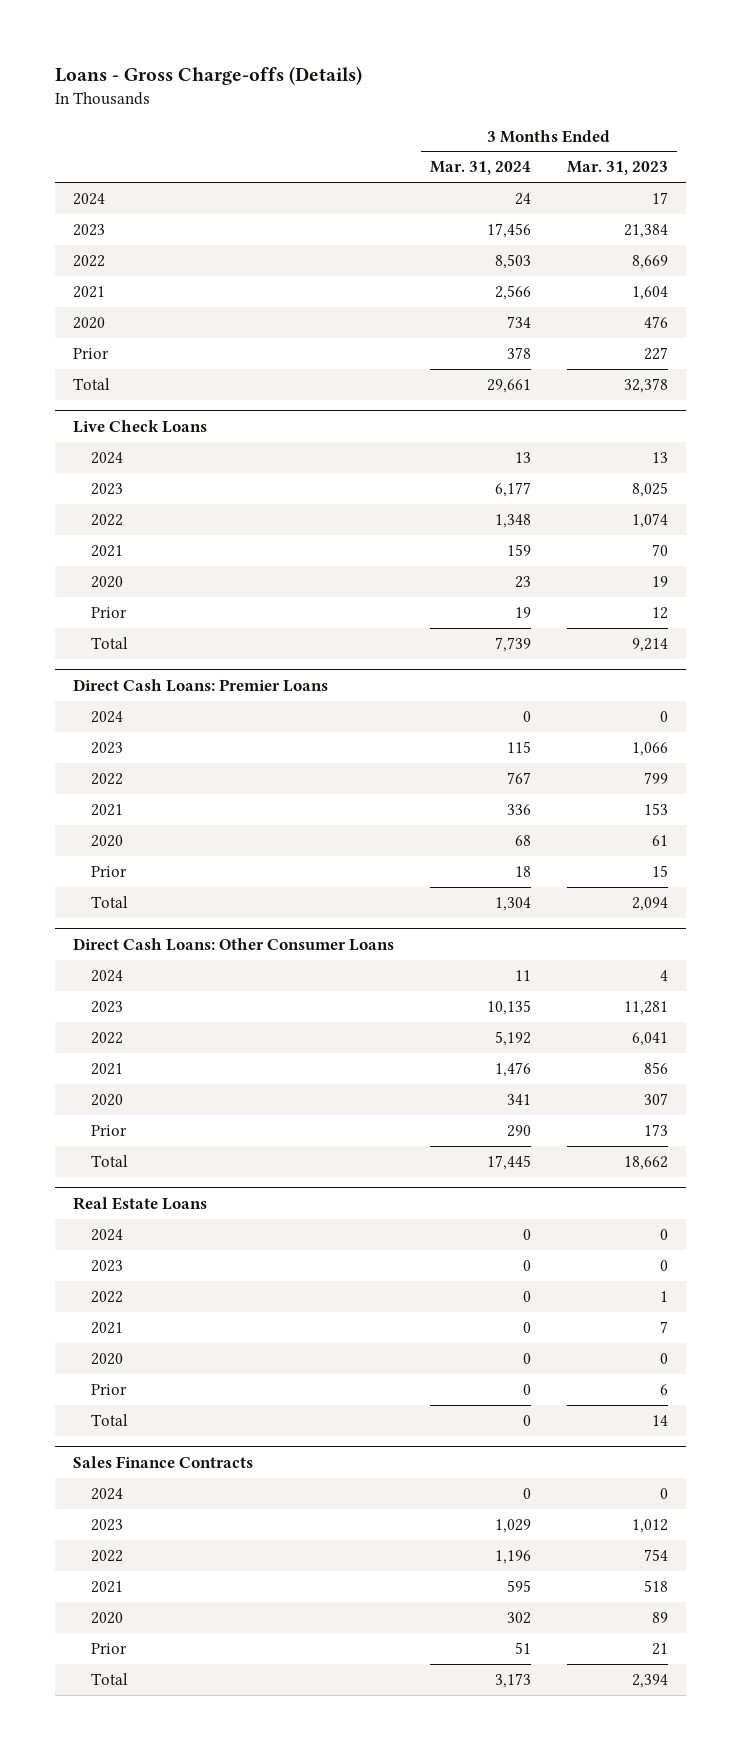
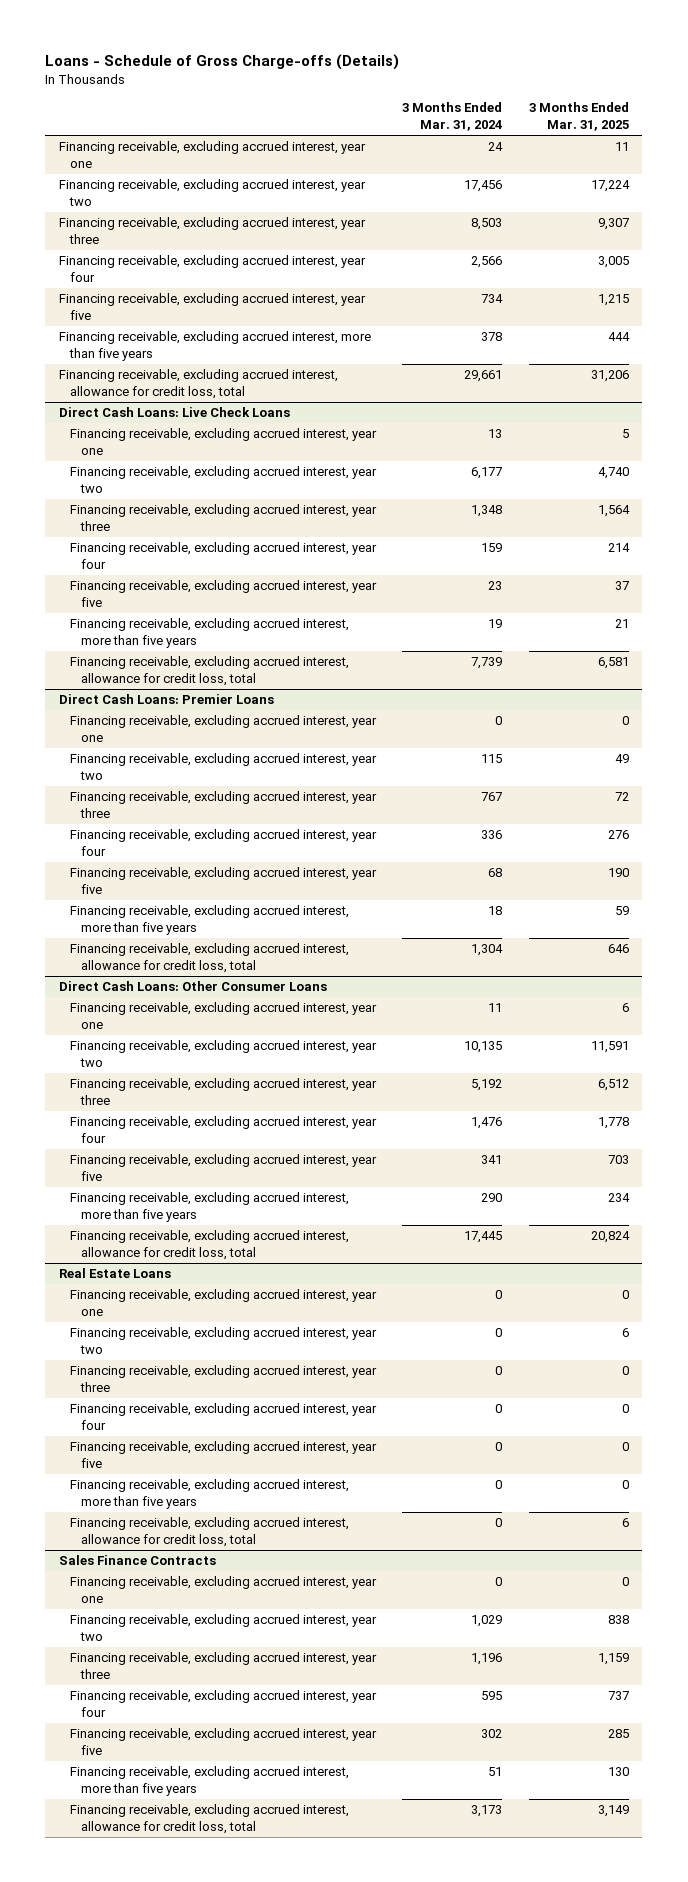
- Loans - Gross Charge-offs (Details)
+ Loans - Schedule of Gross Charge-offs (Details)
- | 3 Months Ended Mar. 31, 2024 | 3 Months Ended Mar. 31, 2023
+ | 3 Months Ended Mar. 31, 2024 | 3 Months Ended Mar. 31, 2025
- 2024 | 24 | 17
- 2023 | 17,456 | 21,384
- 2022 | 8,503 | 8,669
- 2021 | 2,566 | 1,604
- 2020 | 734 | 476
- Prior | 378 | 227
- Total | 29,661 | 32,378
- Live Check Loans
- 2024 | 13 | 13
- 2023 | 6,177 | 8,025
- 2022 | 1,348 | 1,074
- 2021 | 159 | 70
- 2020 | 23 | 19
- Prior | 19 | 12
- Total | 7,739 | 9,214
+ Financing receivable, excluding accrued interest, year one | 24 | 11
+ Financing receivable, excluding accrued interest, year two | 17,456 | 17,224
+ Financing receivable, excluding accrued interest, year three | 8,503 | 9,307
+ Financing receivable, excluding accrued interest, year four | 2,566 | 3,005
+ Financing receivable, excluding accrued interest, year five | 734 | 1,215
+ Financing receivable, excluding accrued interest, more than five years | 378 | 444
+ Financing receivable, excluding accrued interest, allowance for credit loss, total | 29,661 | 31,206
+ Direct Cash Loans: Live Check Loans
+ Financing receivable, excluding accrued interest, year one | 13 | 5
+ Financing receivable, excluding accrued interest, year two | 6,177 | 4,740
+ Financing receivable, excluding accrued interest, year three | 1,348 | 1,564
+ Financing receivable, excluding accrued interest, year four | 159 | 214
+ Financing receivable, excluding accrued interest, year five | 23 | 37
+ Financing receivable, excluding accrued interest, more than five years | 19 | 21
+ Financing receivable, excluding accrued interest, allowance for credit loss, total | 7,739 | 6,581
@ Direct Cash Loans: Premier Loans
- 2024 | 0 | 0
- 2023 | 115 | 1,066
- 2022 | 767 | 799
- 2021 | 336 | 153
- 2020 | 68 | 61
- Prior | 18 | 15
- Total | 1,304 | 2,094
+ Financing receivable, excluding accrued interest, year one | 0 | 0
+ Financing receivable, excluding accrued interest, year two | 115 | 49
+ Financing receivable, excluding accrued interest, year three | 767 | 72
+ Financing receivable, excluding accrued interest, year four | 336 | 276
+ Financing receivable, excluding accrued interest, year five | 68 | 190
+ Financing receivable, excluding accrued interest, more than five years | 18 | 59
+ Financing receivable, excluding accrued interest, allowance for credit loss, total | 1,304 | 646
@ Direct Cash Loans: Other Consumer Loans
- 2024 | 11 | 4
- 2023 | 10,135 | 11,281
- 2022 | 5,192 | 6,041
- 2021 | 1,476 | 856
- 2020 | 341 | 307
- Prior | 290 | 173
- Total | 17,445 | 18,662
+ Financing receivable, excluding accrued interest, year one | 11 | 6
+ Financing receivable, excluding accrued interest, year two | 10,135 | 11,591
+ Financing receivable, excluding accrued interest, year three | 5,192 | 6,512
+ Financing receivable, excluding accrued interest, year four | 1,476 | 1,778
+ Financing receivable, excluding accrued interest, year five | 341 | 703
+ Financing receivable, excluding accrued interest, more than five years | 290 | 234
+ Financing receivable, excluding accrued interest, allowance for credit loss, total | 17,445 | 20,824
@ Real Estate Loans
- 2024 | 0 | 0
- 2023 | 0 | 0
- 2022 | 0 | 1
- 2021 | 0 | 7
- 2020 | 0 | 0
- Prior | 0 | 6
- Total | 0 | 14
+ Financing receivable, excluding accrued interest, year one | 0 | 0
+ Financing receivable, excluding accrued interest, year two | 0 | 6
+ Financing receivable, excluding accrued interest, year three | 0 | 0
+ Financing receivable, excluding accrued interest, year four | 0 | 0
+ Financing receivable, excluding accrued interest, year five | 0 | 0
+ Financing receivable, excluding accrued interest, more than five years | 0 | 0
+ Financing receivable, excluding accrued interest, allowance for credit loss, total | 0 | 6
@ Sales Finance Contracts
- 2024 | 0 | 0
- 2023 | 1,029 | 1,012
- 2022 | 1,196 | 754
- 2021 | 595 | 518
- 2020 | 302 | 89
- Prior | 51 | 21
- Total | 3,173 | 2,394
+ Financing receivable, excluding accrued interest, year one | 0 | 0
+ Financing receivable, excluding accrued interest, year two | 1,029 | 838
+ Financing receivable, excluding accrued interest, year three | 1,196 | 1,159
+ Financing receivable, excluding accrued interest, year four | 595 | 737
+ Financing receivable, excluding accrued interest, year five | 302 | 285
+ Financing receivable, excluding accrued interest, more than five years | 51 | 130
+ Financing receivable, excluding accrued interest, allowance for credit loss, total | 3,173 | 3,149

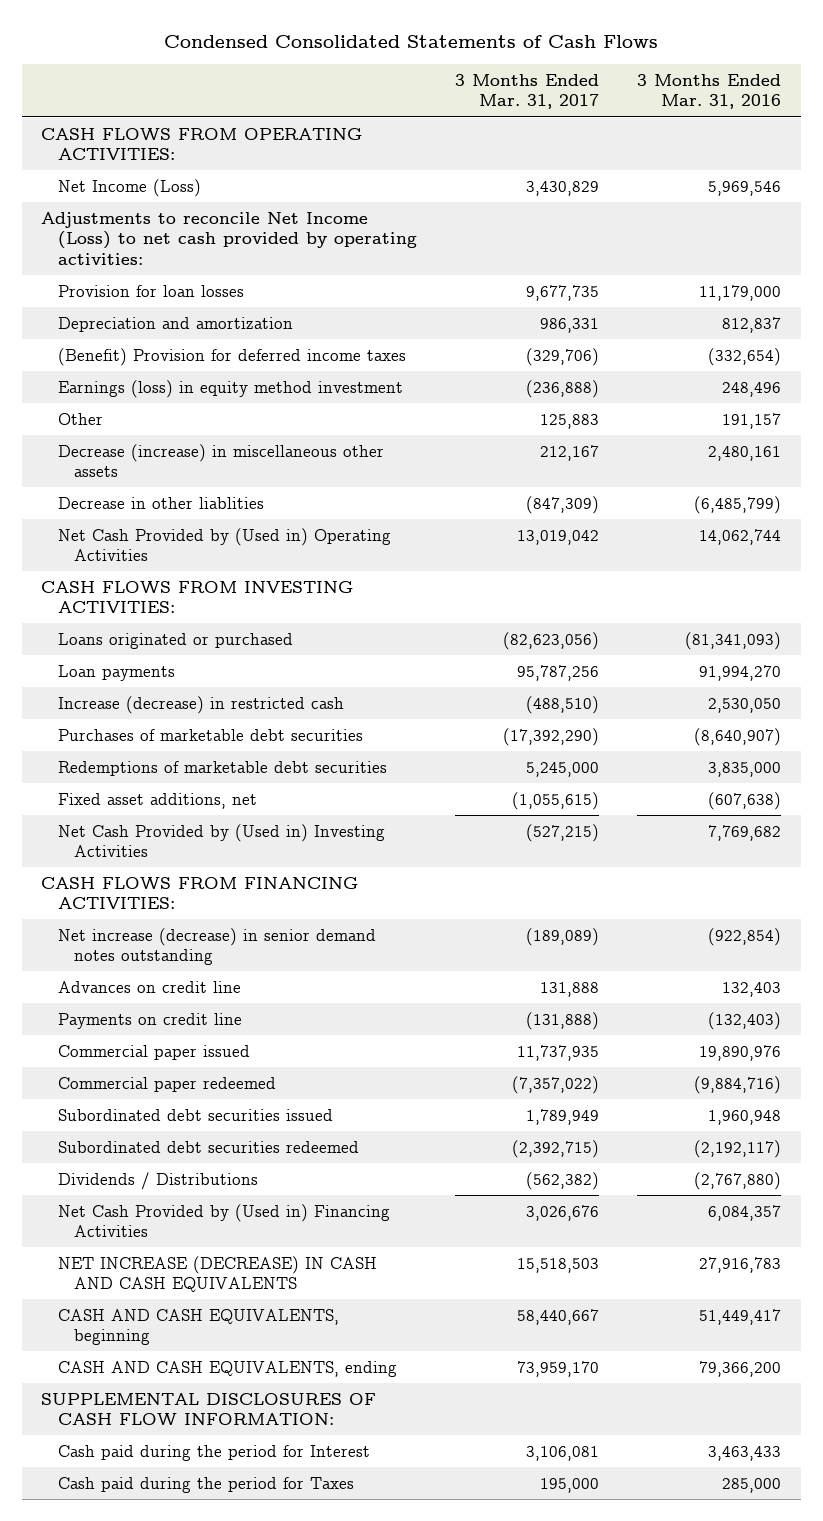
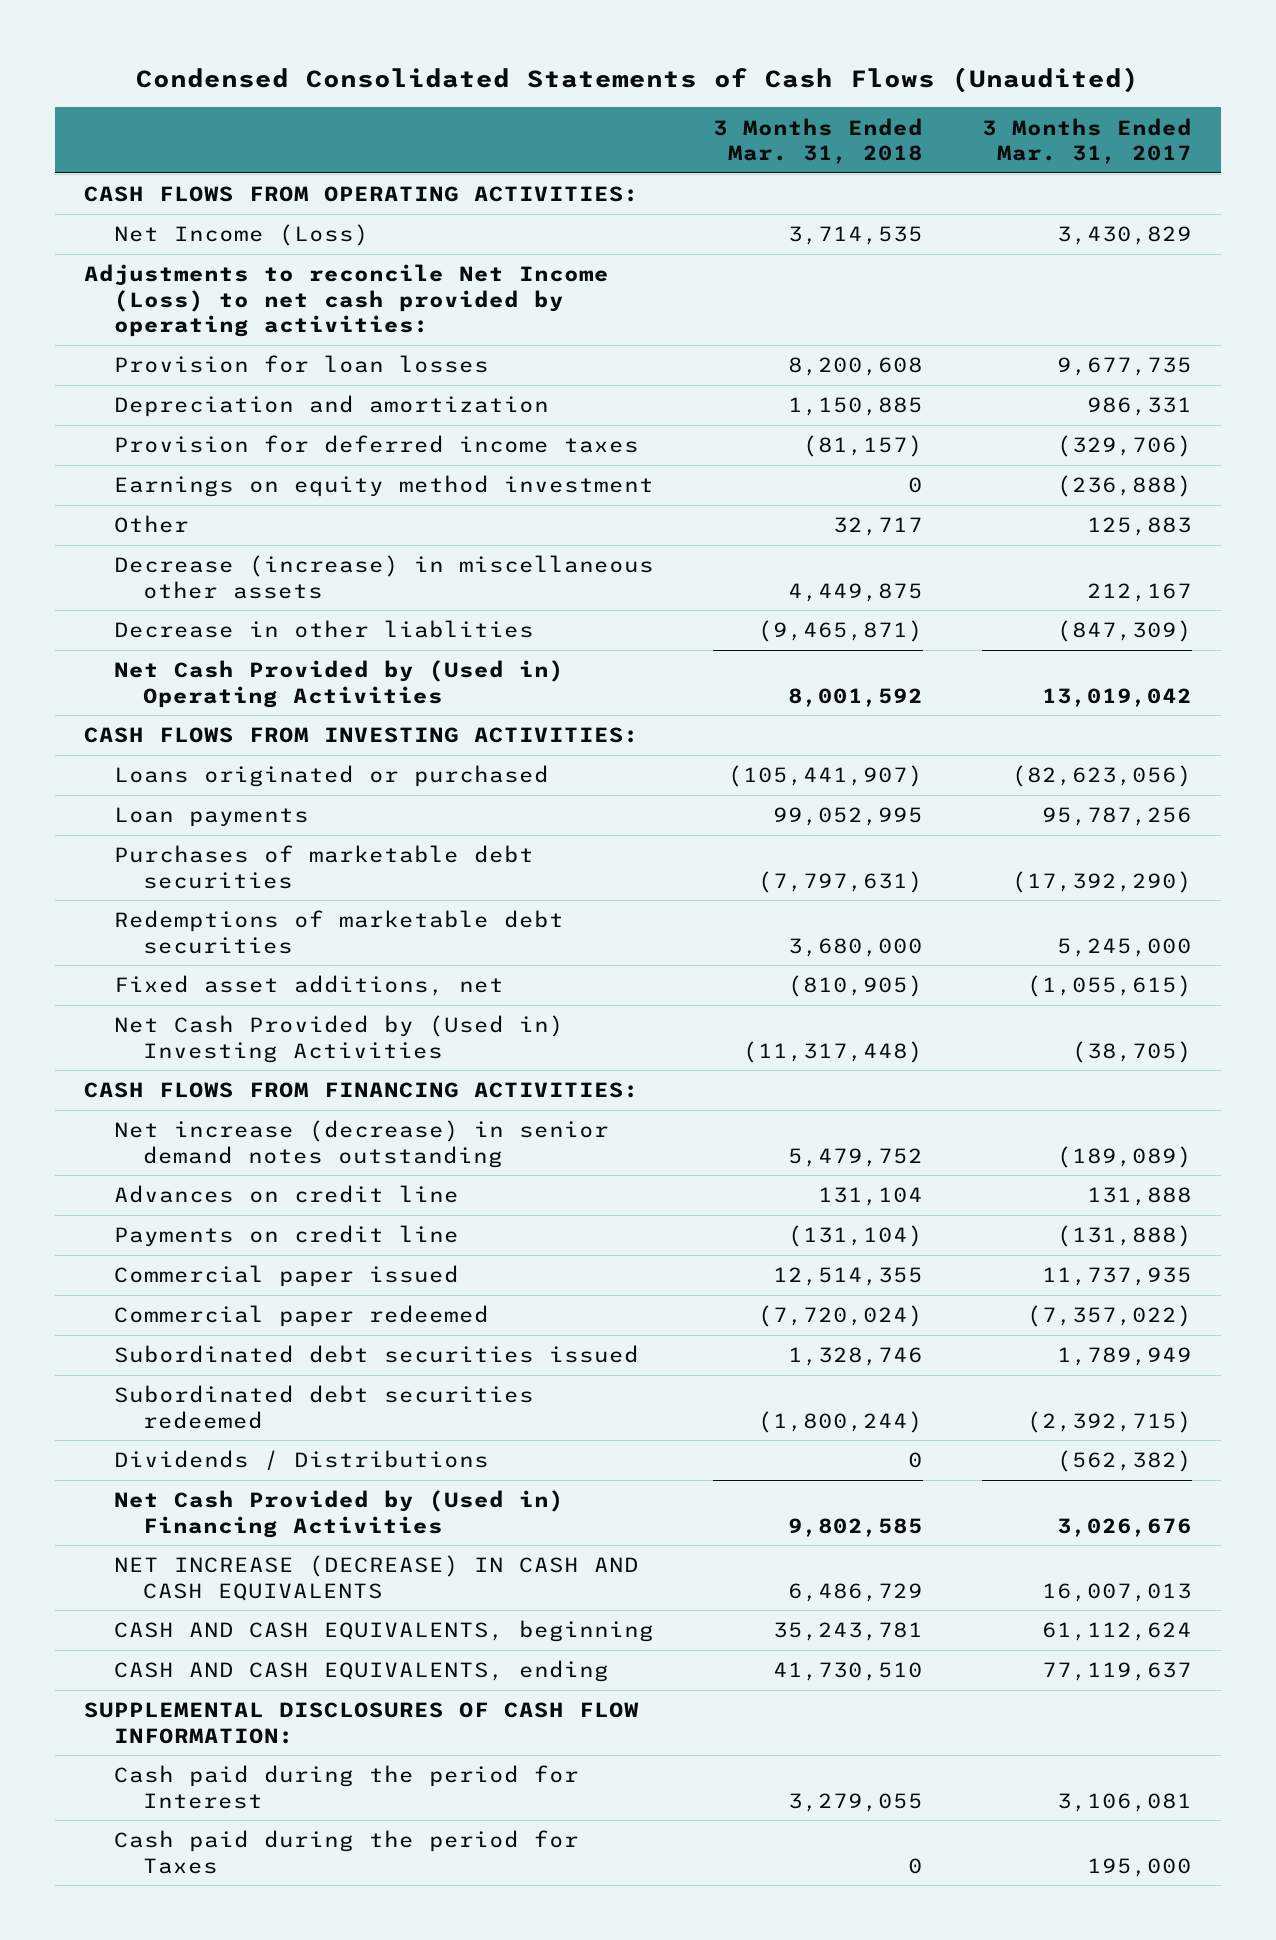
- Condensed Consolidated Statements of Cash Flows
+ Condensed Consolidated Statements of Cash Flows (Unaudited)
- | 3 Months Ended Mar. 31, 2017 | 3 Months Ended Mar. 31, 2016
+ | 3 Months Ended Mar. 31, 2018 | 3 Months Ended Mar. 31, 2017
- (Benefit) Provision for deferred income taxes | (329,706) | (332,654)
- Earnings (loss) in equity method investment | (236,888) | 248,496
+ Provision for deferred income taxes | (81,157) | (329,706)
+ Earnings on equity method investment | 0 | (236,888)
- Increase (decrease) in restricted cash | (488,510) | 2,530,050
- Net Cash Provided by (Used in) Investing Activities | (527,215) | 7,769,682
+ Net Cash Provided by (Used in) Investing Activities | (11,317,448) | (38,705)
- NET INCREASE (DECREASE) IN CASH AND CASH EQUIVALENTS | 15,518,503 | 27,916,783
- CASH AND CASH EQUIVALENTS, beginning | 58,440,667 | 51,449,417
- CASH AND CASH EQUIVALENTS, ending | 73,959,170 | 79,366,200
+ NET INCREASE (DECREASE) IN CASH AND CASH EQUIVALENTS | 6,486,729 | 16,007,013
+ CASH AND CASH EQUIVALENTS, beginning | 35,243,781 | 61,112,624
+ CASH AND CASH EQUIVALENTS, ending | 41,730,510 | 77,119,637

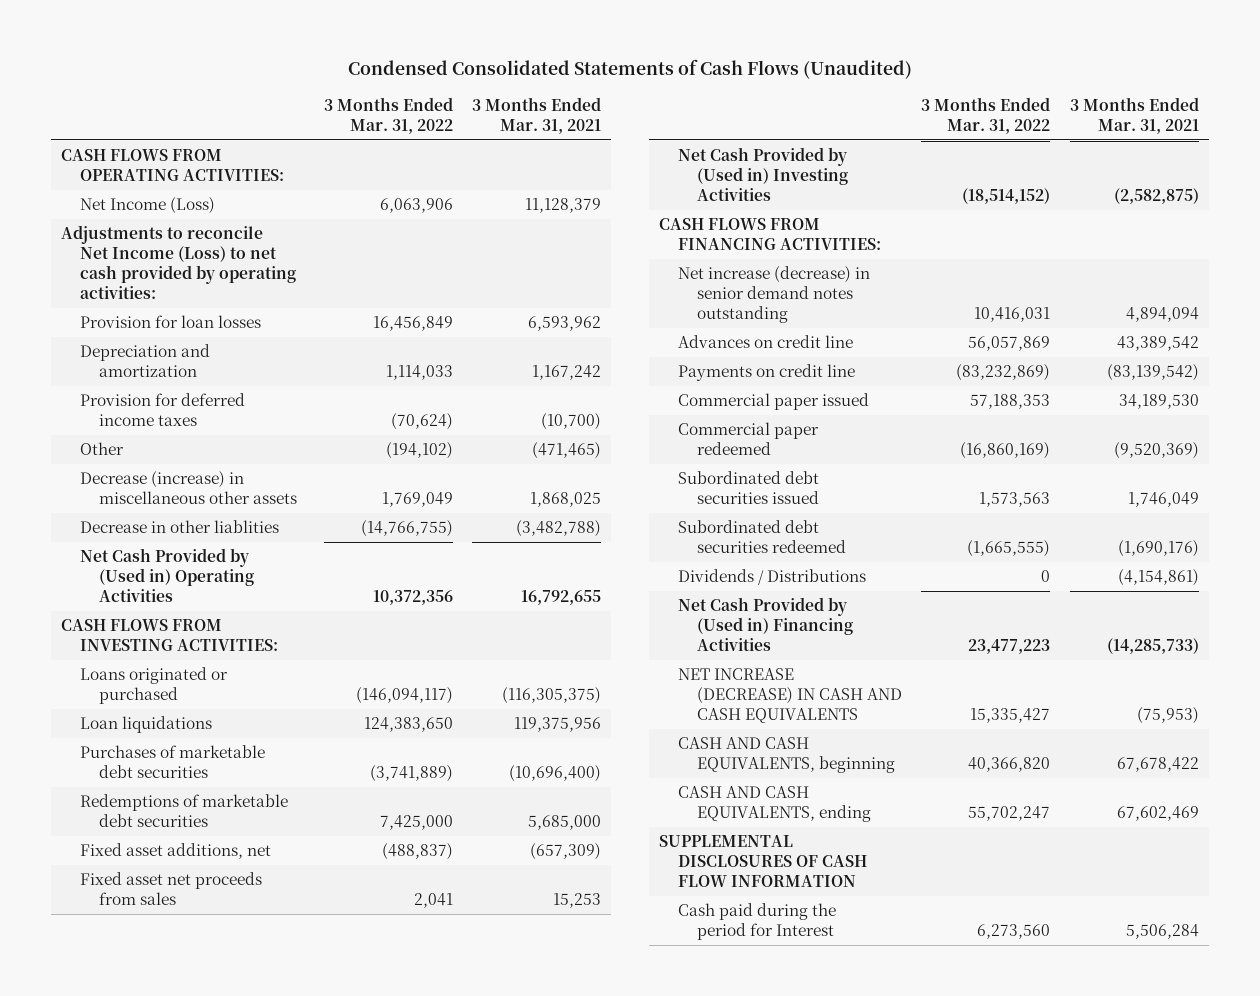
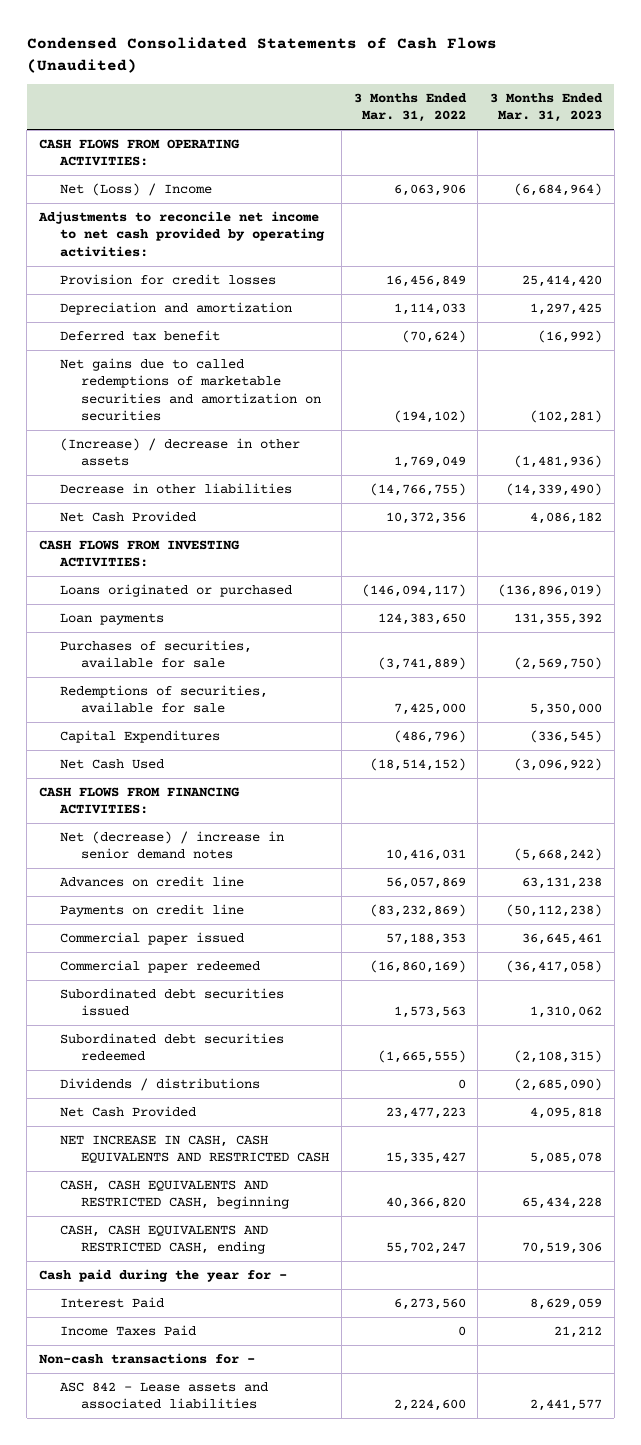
- | 3 Months Ended Mar. 31, 2022 | 3 Months Ended Mar. 31, 2021
+ | 3 Months Ended Mar. 31, 2022 | 3 Months Ended Mar. 31, 2023
- Net Income (Loss) | 6,063,906 | 11,128,379
- Adjustments to reconcile Net Income (Loss) to net cash provided by operating activities:
- Provision for loan losses | 16,456,849 | 6,593,962
+ Net (Loss) / Income | 6,063,906 | (6,684,964)
+ Adjustments to reconcile net income to net cash provided by operating activities:
+ Provision for credit losses | 16,456,849 | 25,414,420
- Provision for deferred income taxes | (70,624) | (10,700)
- Other | (194,102) | (471,465)
- Decrease (increase) in miscellaneous other assets | 1,769,049 | 1,868,025
- Decrease in other liablities | (14,766,755) | (3,482,788)
- Net Cash Provided by (Used in) Operating Activities | 10,372,356 | 16,792,655
+ Deferred tax benefit | (70,624) | (16,992)
+ Net gains due to called redemptions of marketable securities and amortization on securities | (194,102) | (102,281)
+ (Increase) / decrease in other assets | 1,769,049 | (1,481,936)
+ Decrease in other liabilities | (14,766,755) | (14,339,490)
+ Net Cash Provided | 10,372,356 | 4,086,182
- Loan liquidations | 124,383,650 | 119,375,956
- Purchases of marketable debt securities | (3,741,889) | (10,696,400)
- Redemptions of marketable debt securities | 7,425,000 | 5,685,000
- Fixed asset additions, net | (488,837) | (657,309)
- Fixed asset net proceeds from sales | 2,041 | 15,253
- Net Cash Provided by (Used in) Investing Activities | (18,514,152) | (2,582,875)
+ Loan payments | 124,383,650 | 131,355,392
+ Purchases of securities, available for sale | (3,741,889) | (2,569,750)
+ Redemptions of securities, available for sale | 7,425,000 | 5,350,000
+ Capital Expenditures | (486,796) | (336,545)
+ Net Cash Used | (18,514,152) | (3,096,922)
- Net increase (decrease) in senior demand notes outstanding | 10,416,031 | 4,894,094
+ Net (decrease) / increase in senior demand notes | 10,416,031 | (5,668,242)
- Dividends / Distributions | 0 | (4,154,861)
- Net Cash Provided by (Used in) Financing Activities | 23,477,223 | (14,285,733)
- NET INCREASE (DECREASE) IN CASH AND CASH EQUIVALENTS | 15,335,427 | (75,953)
- CASH AND CASH EQUIVALENTS, beginning | 40,366,820 | 67,678,422
- CASH AND CASH EQUIVALENTS, ending | 55,702,247 | 67,602,469
- SUPPLEMENTAL DISCLOSURES OF CASH FLOW INFORMATION
- Cash paid during the period for Interest | 6,273,560 | 5,506,284
+ Dividends / distributions | 0 | (2,685,090)
+ Net Cash Provided | 23,477,223 | 4,095,818
+ NET INCREASE IN CASH, CASH EQUIVALENTS AND RESTRICTED CASH | 15,335,427 | 5,085,078
+ CASH, CASH EQUIVALENTS AND RESTRICTED CASH, beginning | 40,366,820 | 65,434,228
+ CASH, CASH EQUIVALENTS AND RESTRICTED CASH, ending | 55,702,247 | 70,519,306
+ Cash paid during the year for -
+ Interest Paid | 6,273,560 | 8,629,059
+ Income Taxes Paid | 0 | 21,212
+ Non-cash transactions for -
+ ASC 842 - Lease assets and associated liabilities | 2,224,600 | 2,441,577

